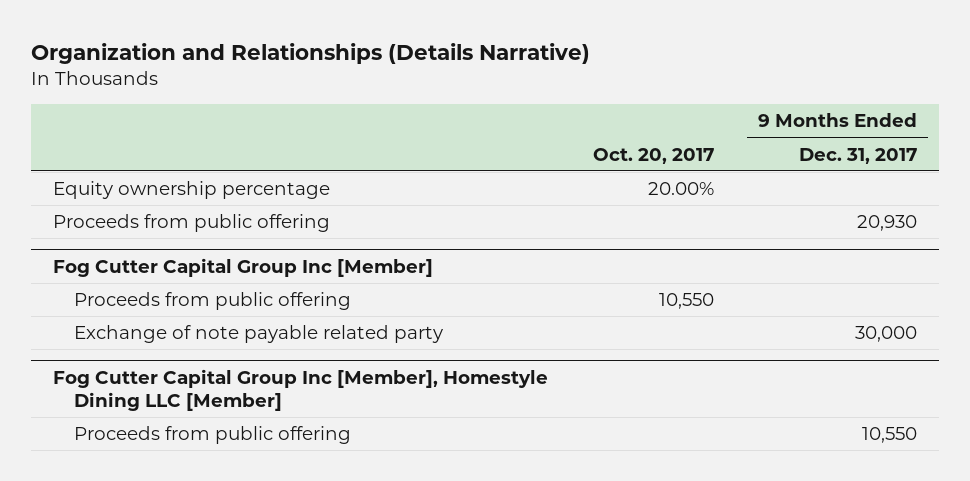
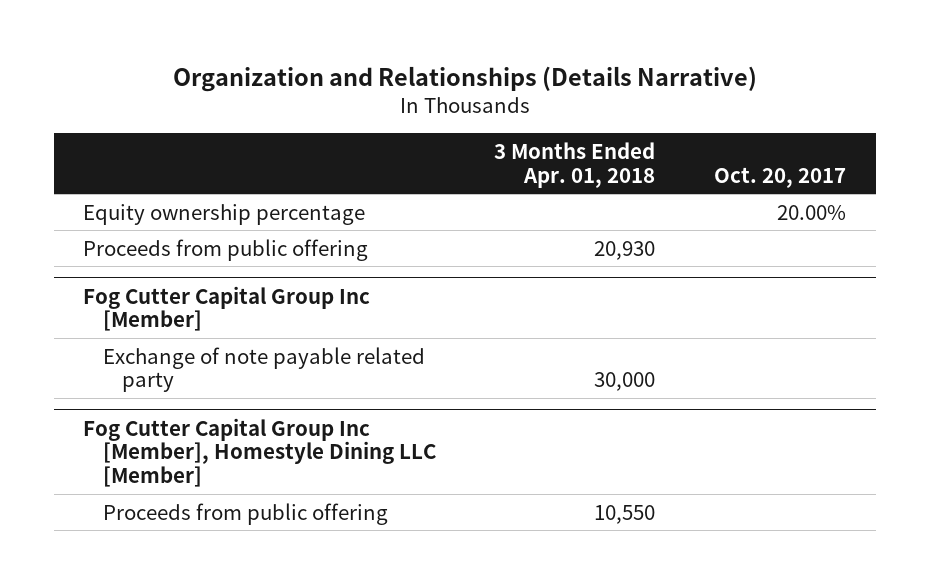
- | Oct. 20, 2017 | 9 Months Ended Dec. 31, 2017
+ | 3 Months Ended Apr. 01, 2018 | Oct. 20, 2017
@ Fog Cutter Capital Group Inc [Member]
- Proceeds from public offering | 10,550 |

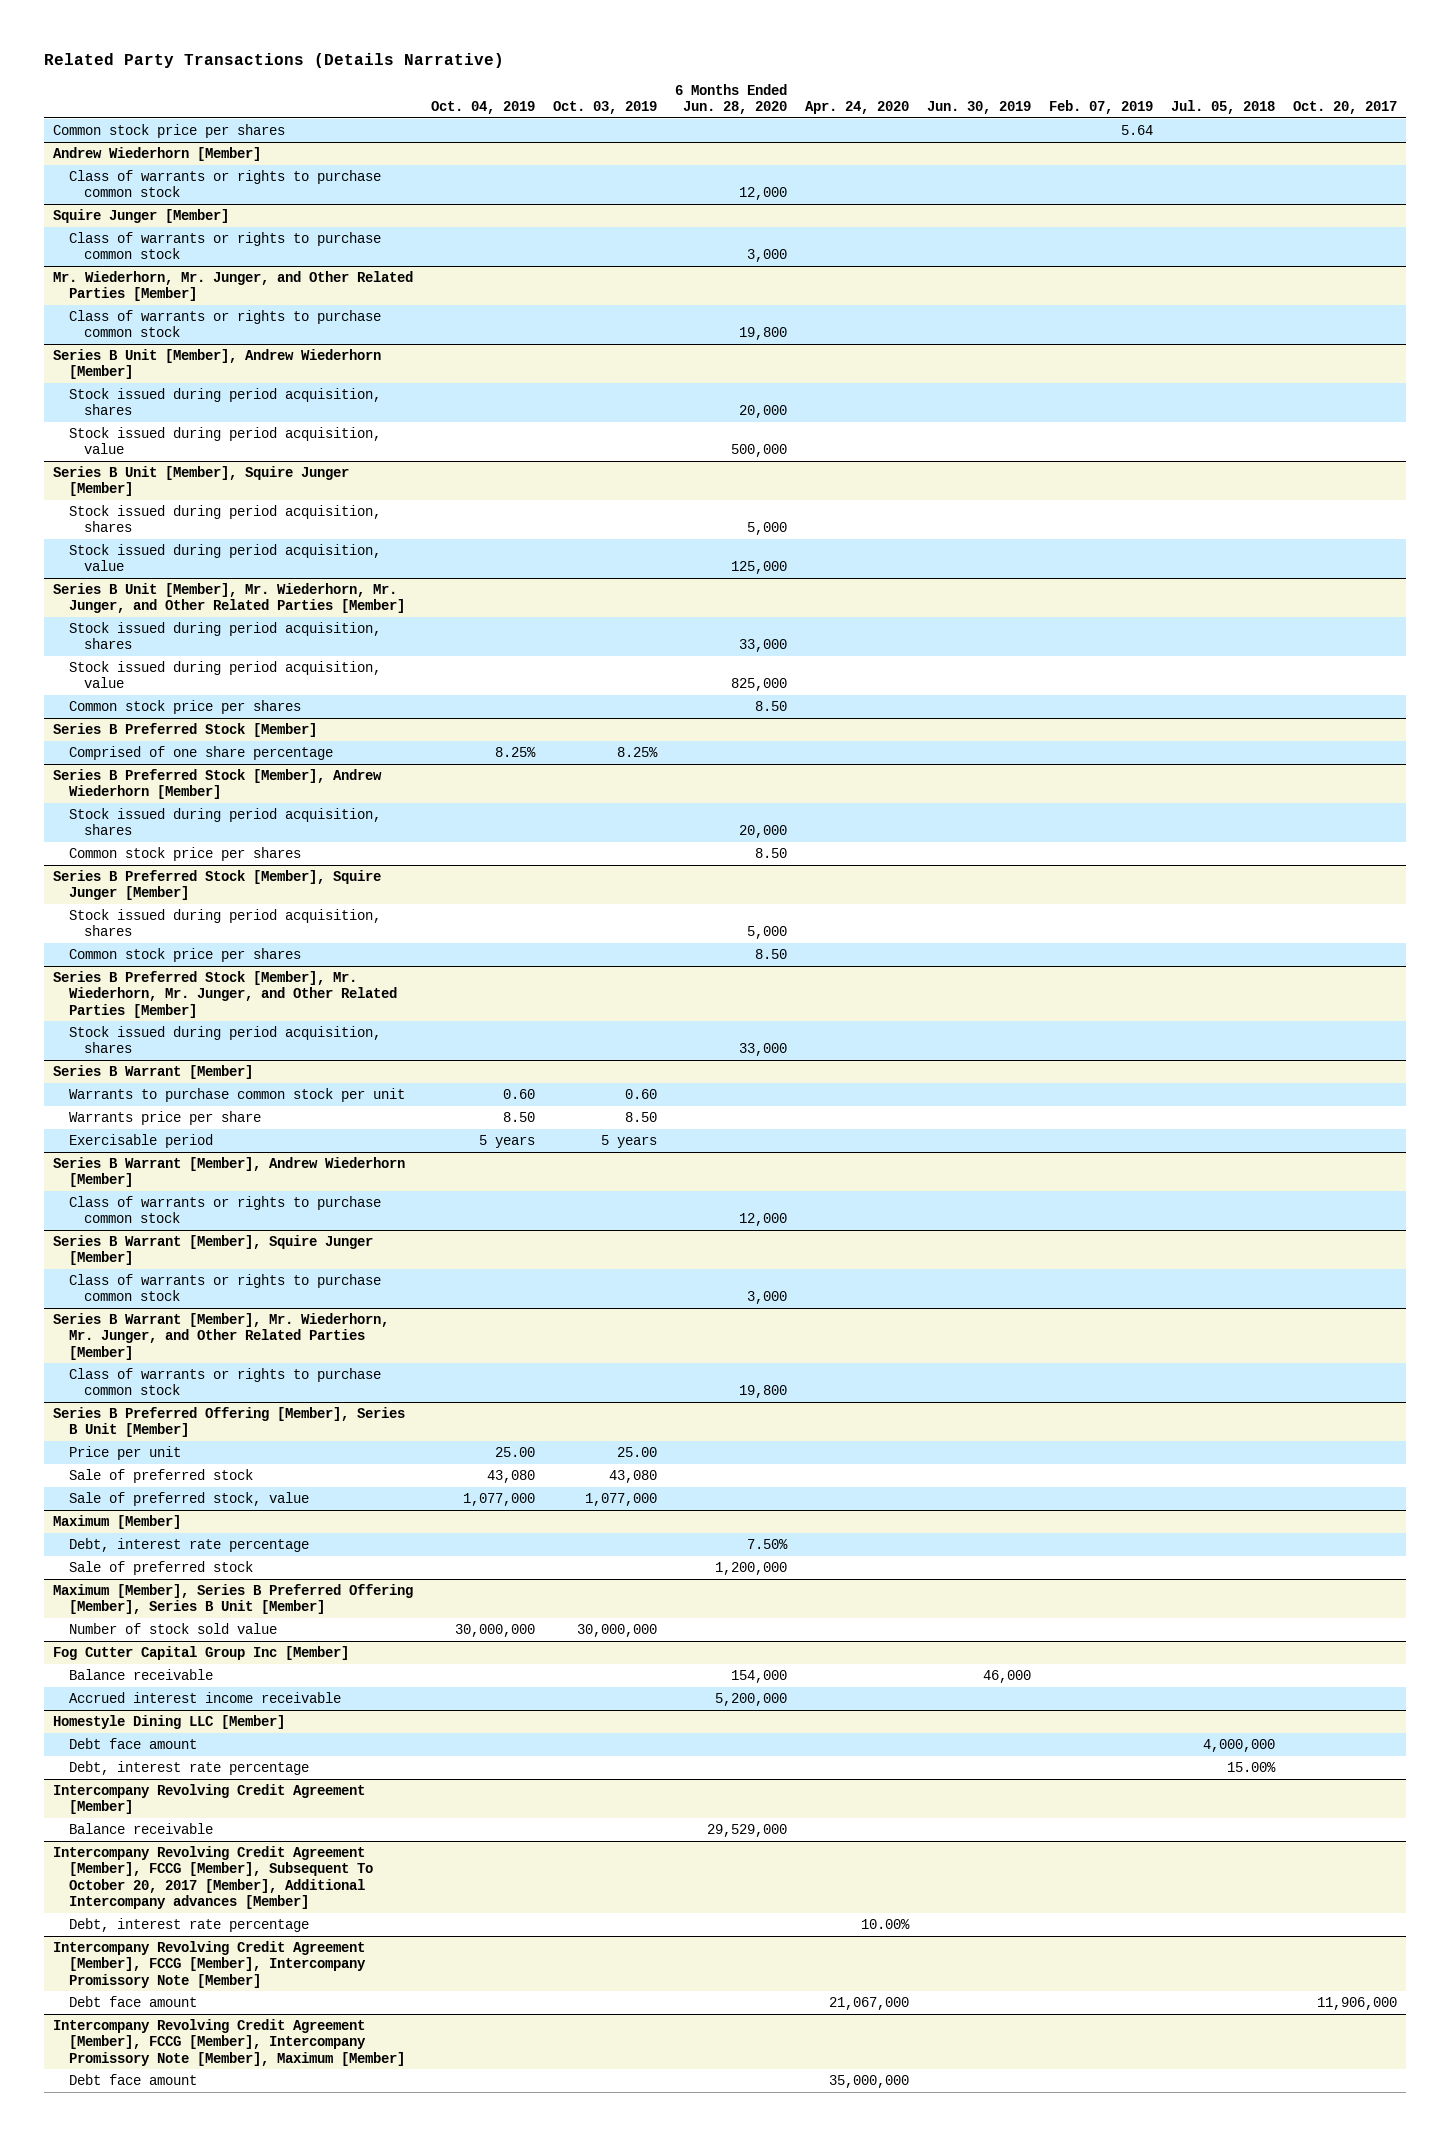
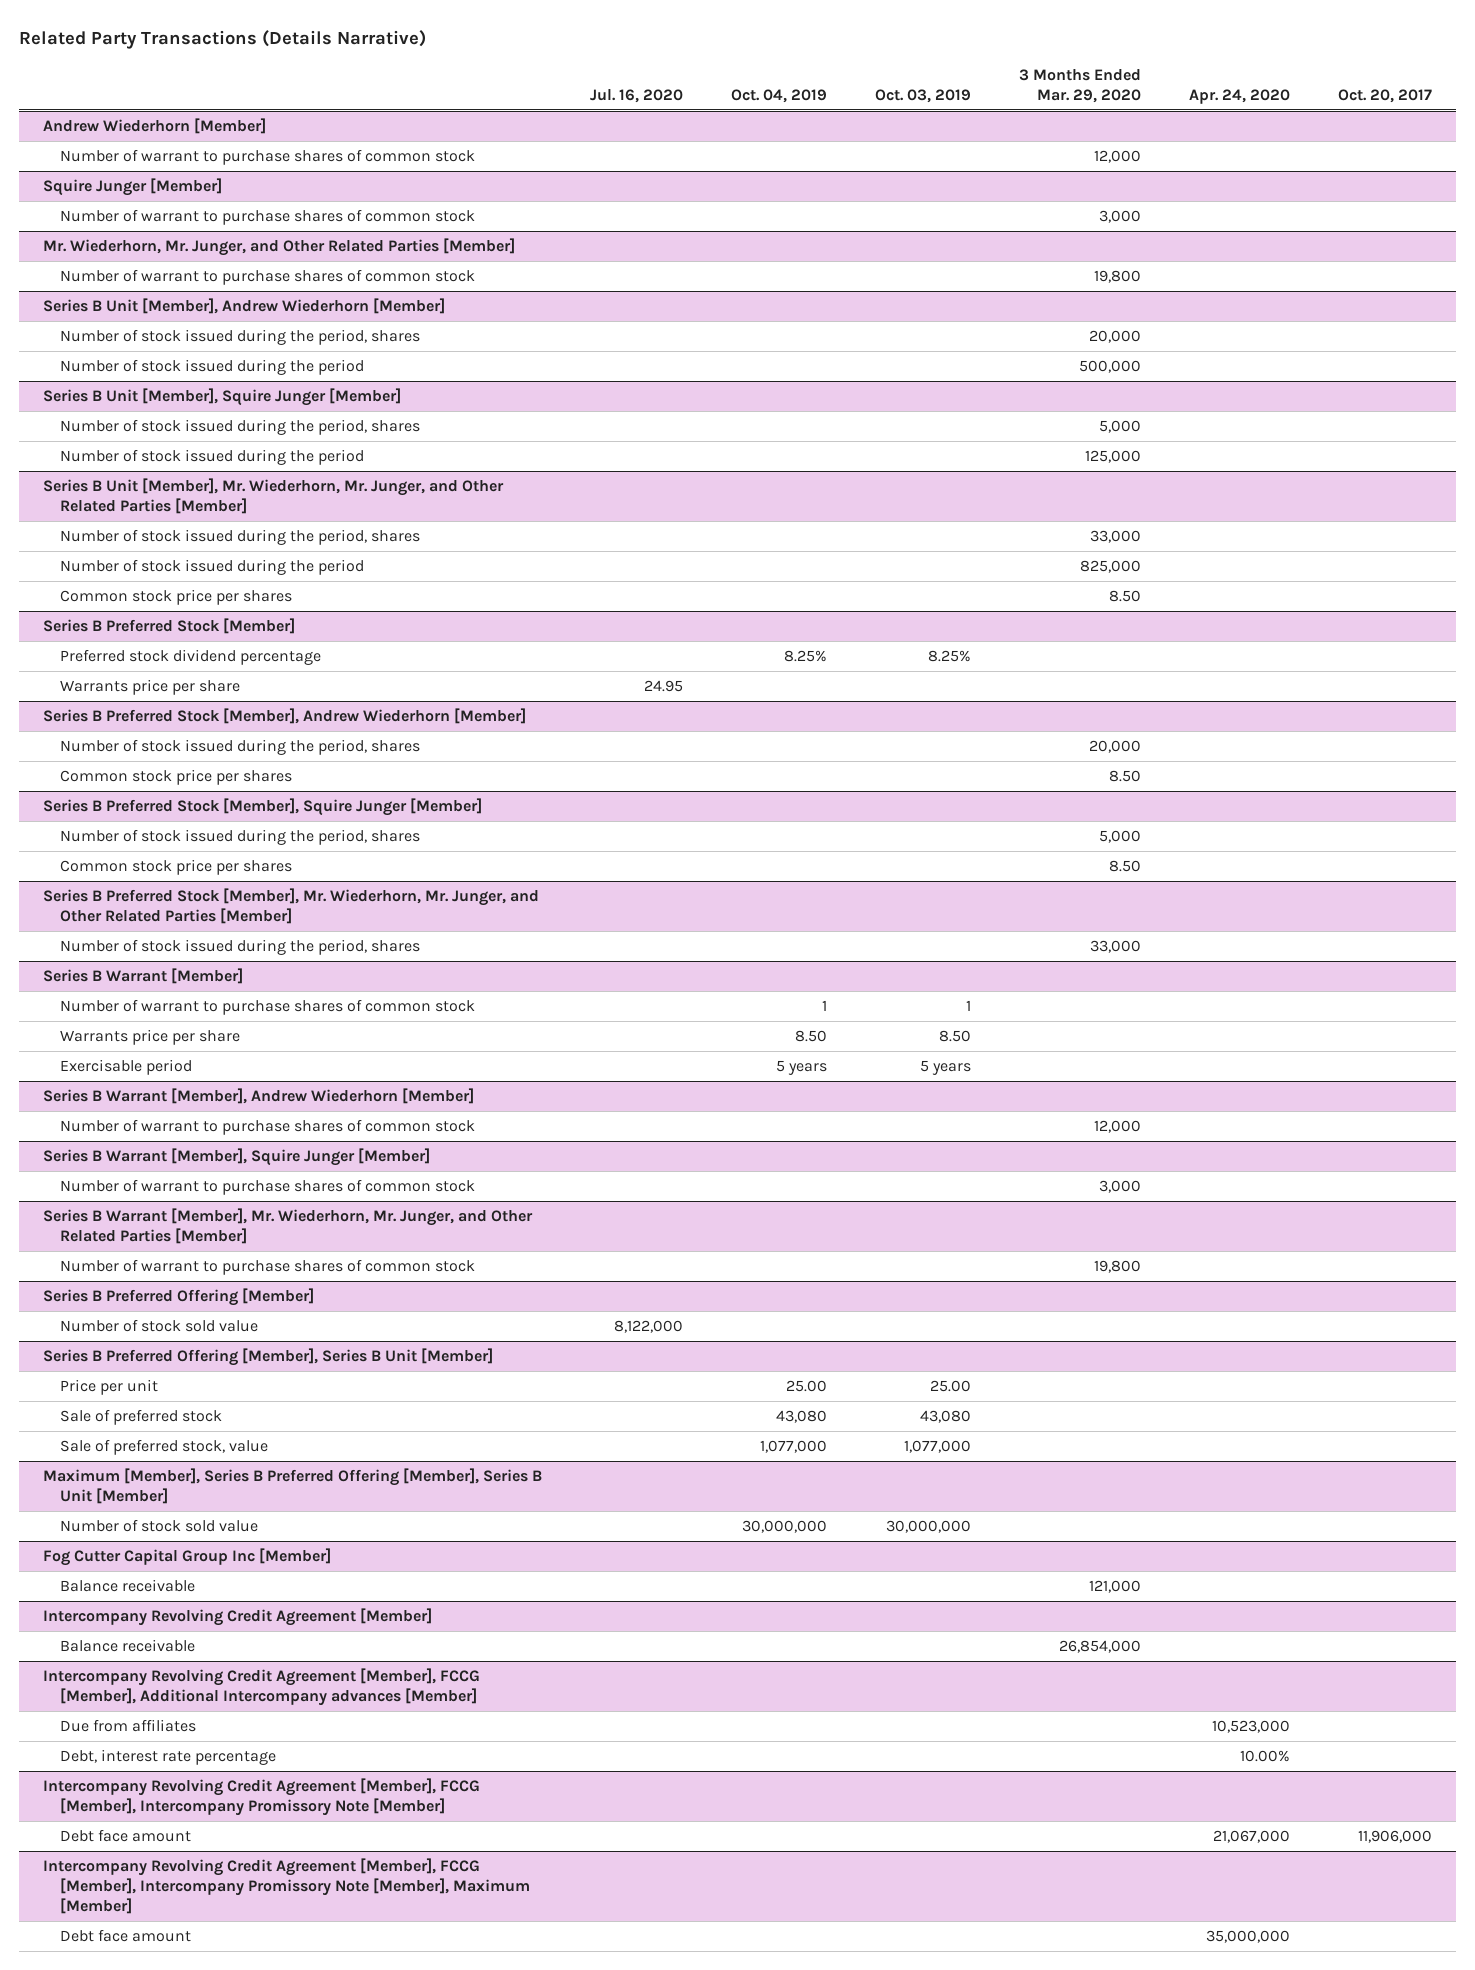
- | Oct. 04, 2019 | Oct. 03, 2019 | 6 Months Ended Jun. 28, 2020 | Apr. 24, 2020 | Jun. 30, 2019 | Feb. 07, 2019 | Jul. 05, 2018 | Oct. 20, 2017
+ | Jul. 16, 2020 | Oct. 04, 2019 | Oct. 03, 2019 | 3 Months Ended Mar. 29, 2020 | Apr. 24, 2020 | Oct. 20, 2017
- Common stock price per shares | | | | | | 5.64 | |
@ Andrew Wiederhorn [Member]
- Class of warrants or rights to purchase common stock | | | 12,000 | | | | |
+ Number of warrant to purchase shares of common stock | | | | 12,000 | |
@ Squire Junger [Member]
- Class of warrants or rights to purchase common stock | | | 3,000 | | | | |
+ Number of warrant to purchase shares of common stock | | | | 3,000 | |
@ Mr. Wiederhorn, Mr. Junger, and Other Related Parties [Member]
- Class of warrants or rights to purchase common stock | | | 19,800 | | | | |
+ Number of warrant to purchase shares of common stock | | | | 19,800 | |
@ Series B Unit [Member], Andrew Wiederhorn [Member]
- Stock issued during period acquisition, shares | | | 20,000 | | | | |
- Stock issued during period acquisition, value | | | 500,000 | | | | |
+ Number of stock issued during the period, shares | | | | 20,000 | |
+ Number of stock issued during the period | | | | 500,000 | |
@ Series B Unit [Member], Squire Junger [Member]
- Stock issued during period acquisition, shares | | | 5,000 | | | | |
- Stock issued during period acquisition, value | | | 125,000 | | | | |
+ Number of stock issued during the period, shares | | | | 5,000 | |
+ Number of stock issued during the period | | | | 125,000 | |
@ Series B Unit [Member], Mr. Wiederhorn, Mr. Junger, and Other Related Parties [Member]
- Stock issued during period acquisition, shares | | | 33,000 | | | | |
- Stock issued during period acquisition, value | | | 825,000 | | | | |
+ Number of stock issued during the period, shares | | | | 33,000 | |
+ Number of stock issued during the period | | | | 825,000 | |
@ Series B Preferred Stock [Member]
- Comprised of one share percentage | 8.25% | 8.25% | | | | | |
+ Preferred stock dividend percentage | | 8.25% | 8.25% | | |
+ Warrants price per share | 24.95 | | | | |
@ Series B Preferred Stock [Member], Andrew Wiederhorn [Member]
- Stock issued during period acquisition, shares | | | 20,000 | | | | |
+ Number of stock issued during the period, shares | | | | 20,000 | |
@ Series B Preferred Stock [Member], Squire Junger [Member]
- Stock issued during period acquisition, shares | | | 5,000 | | | | |
+ Number of stock issued during the period, shares | | | | 5,000 | |
@ Series B Preferred Stock [Member], Mr. Wiederhorn, Mr. Junger, and Other Related Parties [Member]
- Stock issued during period acquisition, shares | | | 33,000 | | | | |
+ Number of stock issued during the period, shares | | | | 33,000 | |
@ Series B Warrant [Member]
- Warrants to purchase common stock per unit | 0.60 | 0.60 | | | | | |
+ Number of warrant to purchase shares of common stock | | 1 | 1 | | |
@ Series B Warrant [Member], Andrew Wiederhorn [Member]
- Class of warrants or rights to purchase common stock | | | 12,000 | | | | |
+ Number of warrant to purchase shares of common stock | | | | 12,000 | |
@ Series B Warrant [Member], Squire Junger [Member]
- Class of warrants or rights to purchase common stock | | | 3,000 | | | | |
+ Number of warrant to purchase shares of common stock | | | | 3,000 | |
@ Series B Warrant [Member], Mr. Wiederhorn, Mr. Junger, and Other Related Parties [Member]
- Class of warrants or rights to purchase common stock | | | 19,800 | | | | |
+ Number of warrant to purchase shares of common stock | | | | 19,800 | |
+ Series B Preferred Offering [Member]
+ Number of stock sold value | 8,122,000 | | | | |
- Maximum [Member]
- Debt, interest rate percentage | | | 7.50% | | | | |
- Sale of preferred stock | | | 1,200,000 | | | | |
@ Fog Cutter Capital Group Inc [Member]
- Accrued interest income receivable | | | 5,200,000 | | | | |
- Homestyle Dining LLC [Member]
- Debt face amount | | | | | | | 4,000,000 |
- Debt, interest rate percentage | | | | | | | 15.00% |
- Intercompany Revolving Credit Agreement [Member], FCCG [Member], Subsequent To October 20, 2017 [Member], Additional Intercompany advances [Member]
+ Intercompany Revolving Credit Agreement [Member], FCCG [Member], Additional Intercompany advances [Member]
+ Due from affiliates | | | | | 10,523,000 |

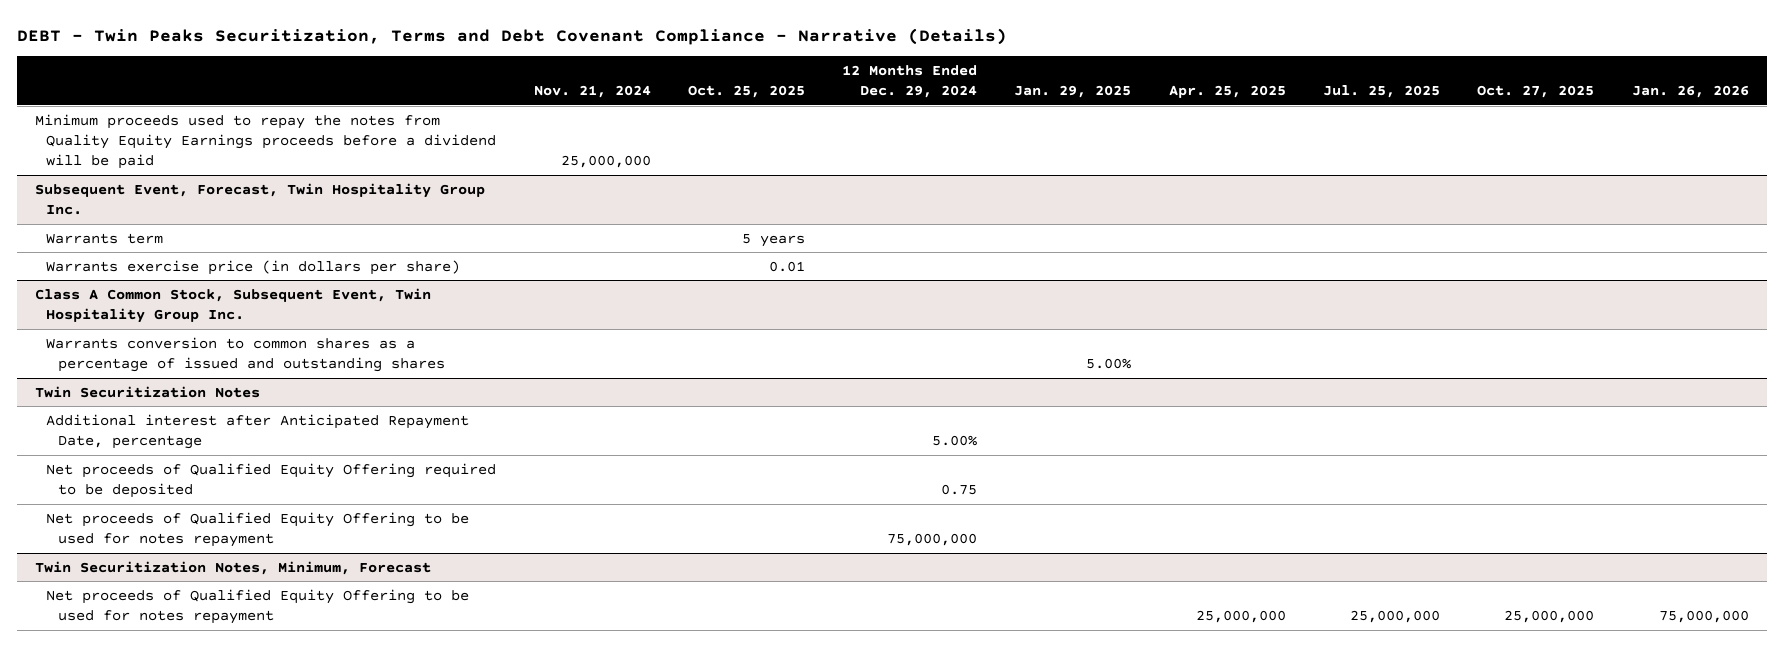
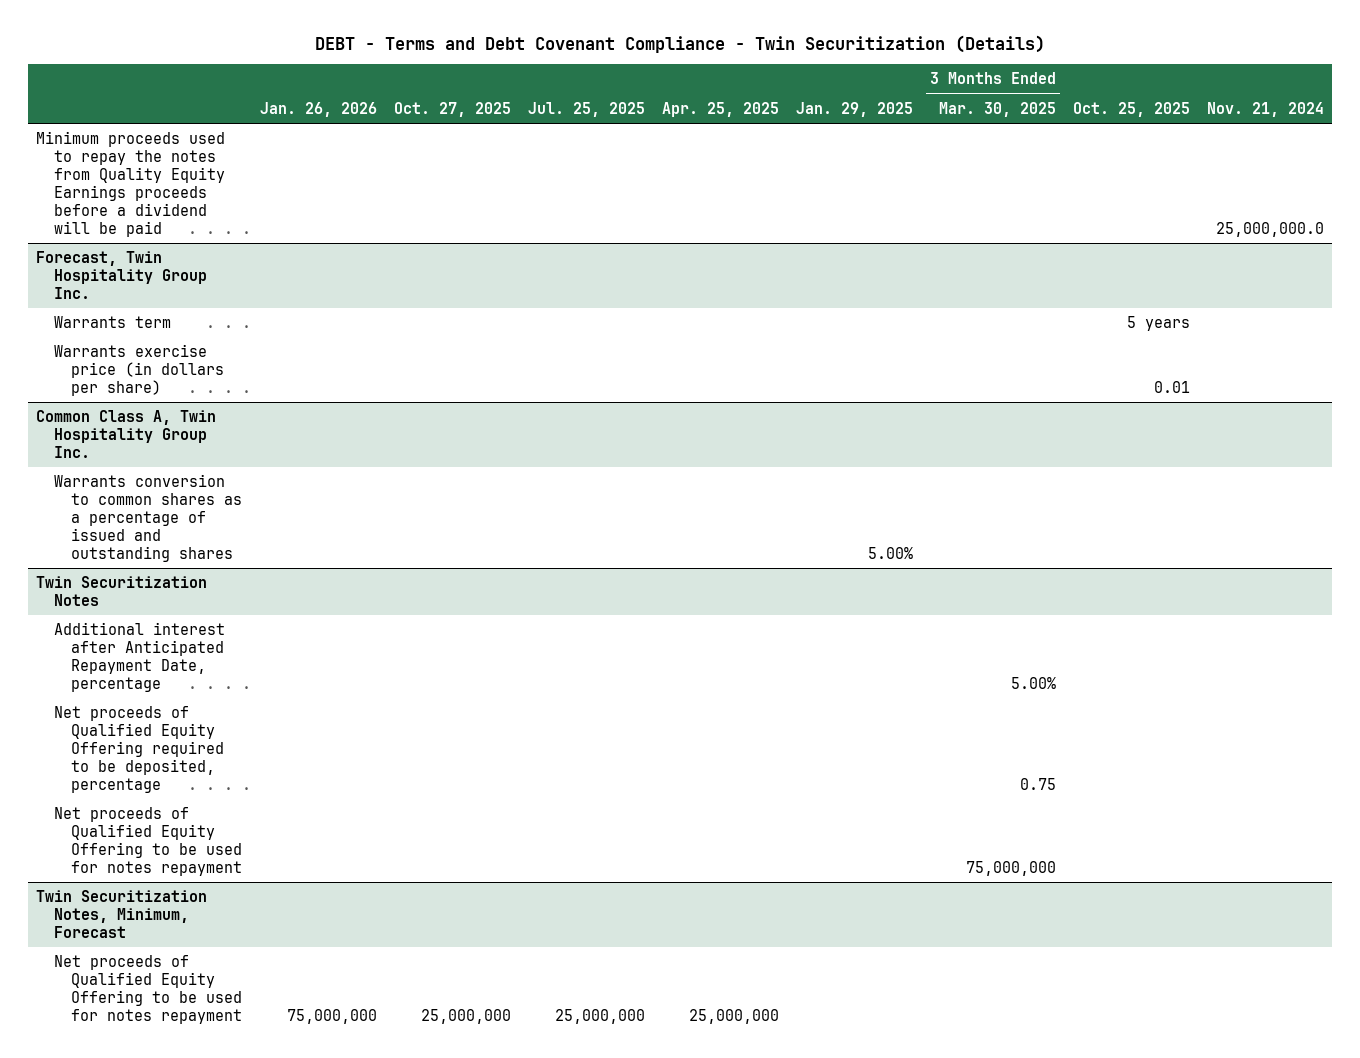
- DEBT - Twin Peaks Securitization, Terms and Debt Covenant Compliance - Narrative (Details)
+ DEBT - Terms and Debt Covenant Compliance - Twin Securitization (Details)
- | Nov. 21, 2024 | Oct. 25, 2025 | 12 Months Ended Dec. 29, 2024 | Jan. 29, 2025 | Apr. 25, 2025 | Jul. 25, 2025 | Oct. 27, 2025 | Jan. 26, 2026
+ | Jan. 26, 2026 | Oct. 27, 2025 | Jul. 25, 2025 | Apr. 25, 2025 | Jan. 29, 2025 | 3 Months Ended Mar. 30, 2025 | Oct. 25, 2025 | Nov. 21, 2024
- Minimum proceeds used to repay the notes from Quality Equity Earnings proceeds before a dividend will be paid | 25,000,000 | | | | | | |
- Subsequent Event, Forecast, Twin Hospitality Group Inc.
+ Minimum proceeds used to repay the notes from Quality Equity Earnings proceeds before a dividend will be paid | | | | | | | | 25,000,000.0
+ Forecast, Twin Hospitality Group Inc.
- Class A Common Stock, Subsequent Event, Twin Hospitality Group Inc.
+ Common Class A, Twin Hospitality Group Inc.
@ Twin Securitization Notes
- Net proceeds of Qualified Equity Offering required to be deposited | | | 0.75 | | | | |
+ Net proceeds of Qualified Equity Offering required to be deposited, percentage | | | | | | 0.75 | |

